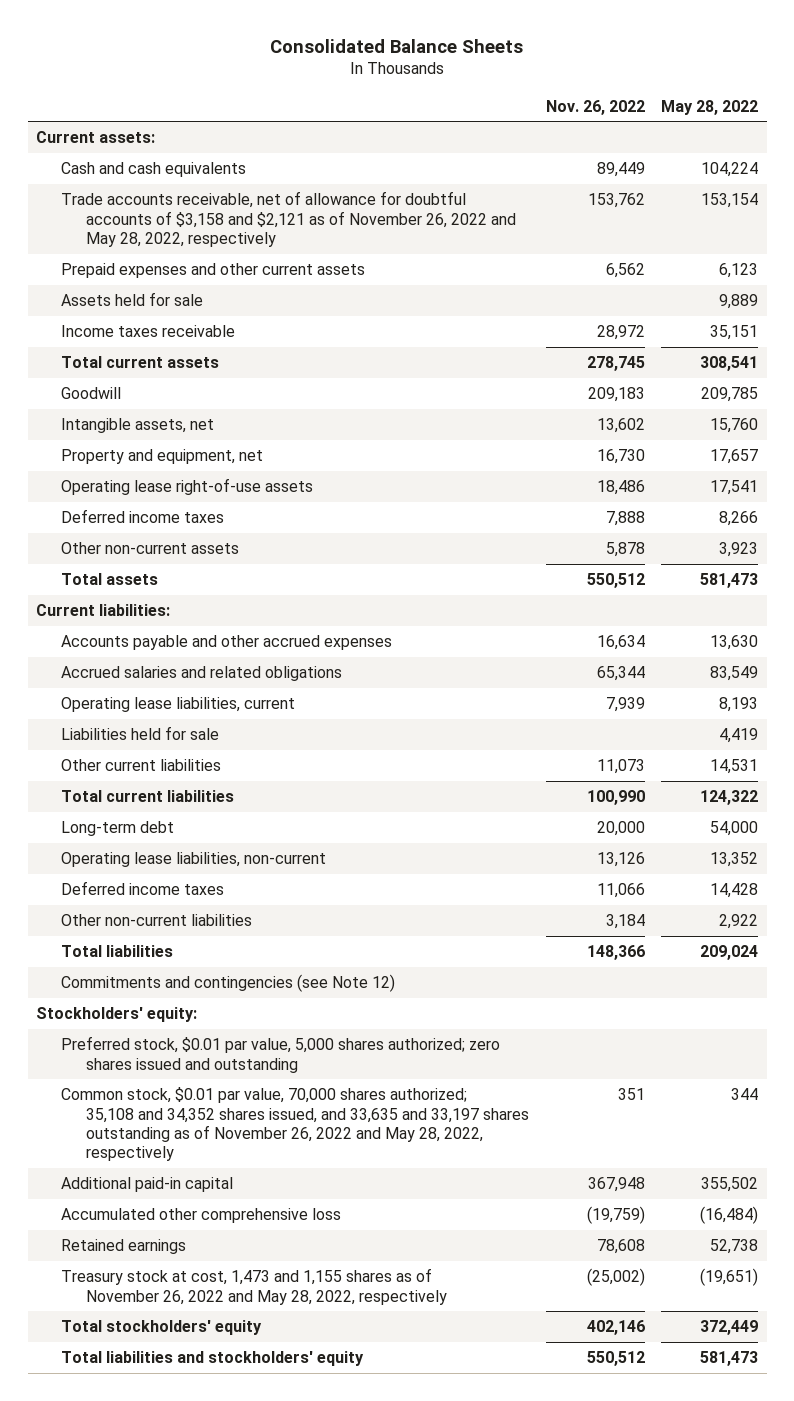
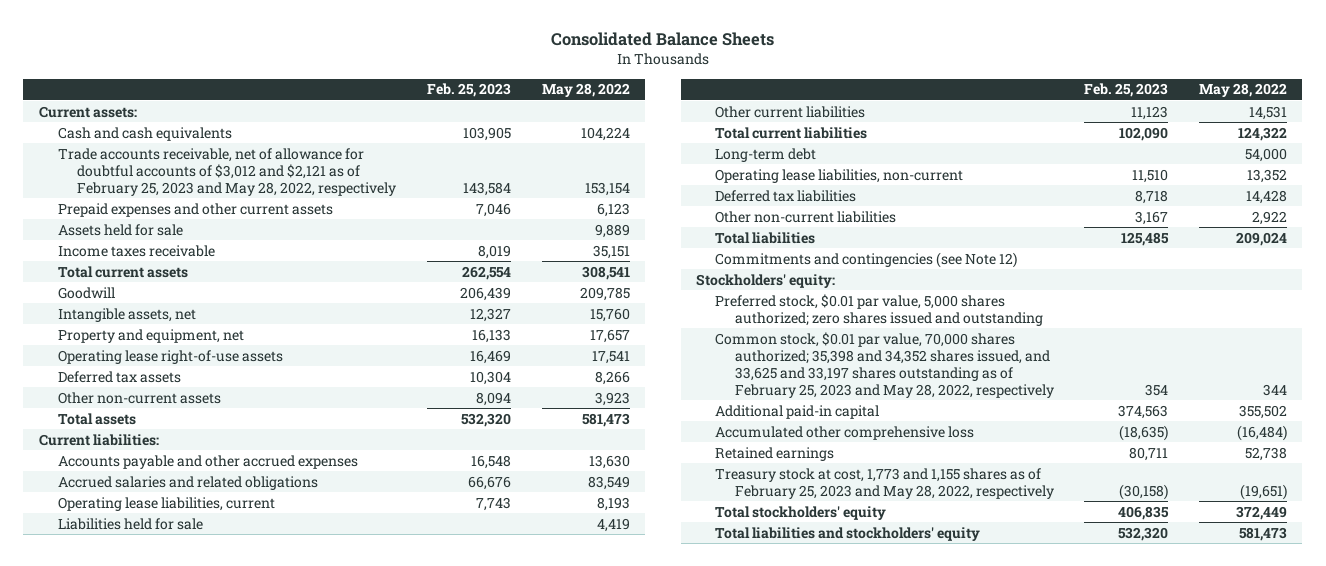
- | Nov. 26, 2022 | May 28, 2022
+ | Feb. 25, 2023 | May 28, 2022
- Trade accounts receivable, net of allowance for doubtful accounts of $3,158 and $2,121 as of November 26, 2022 and May 28, 2022, respectively | 153,762 | 153,154
+ Trade accounts receivable, net of allowance for doubtful accounts of $3,012 and $2,121 as of February 25, 2023 and May 28, 2022, respectively | 143,584 | 153,154
- Deferred income taxes | 7,888 | 8,266
+ Deferred tax assets | 10,304 | 8,266
- Deferred income taxes | 11,066 | 14,428
+ Deferred tax liabilities | 8,718 | 14,428
- Common stock, $0.01 par value, 70,000 shares authorized; 35,108 and 34,352 shares issued, and 33,635 and 33,197 shares outstanding as of November 26, 2022 and May 28, 2022, respectively | 351 | 344
+ Common stock, $0.01 par value, 70,000 shares authorized; 35,398 and 34,352 shares issued, and 33,625 and 33,197 shares outstanding as of February 25, 2023 and May 28, 2022, respectively | 354 | 344
- Treasury stock at cost, 1,473 and 1,155 shares as of November 26, 2022 and May 28, 2022, respectively | (25,002) | (19,651)
+ Treasury stock at cost, 1,773 and 1,155 shares as of February 25, 2023 and May 28, 2022, respectively | (30,158) | (19,651)

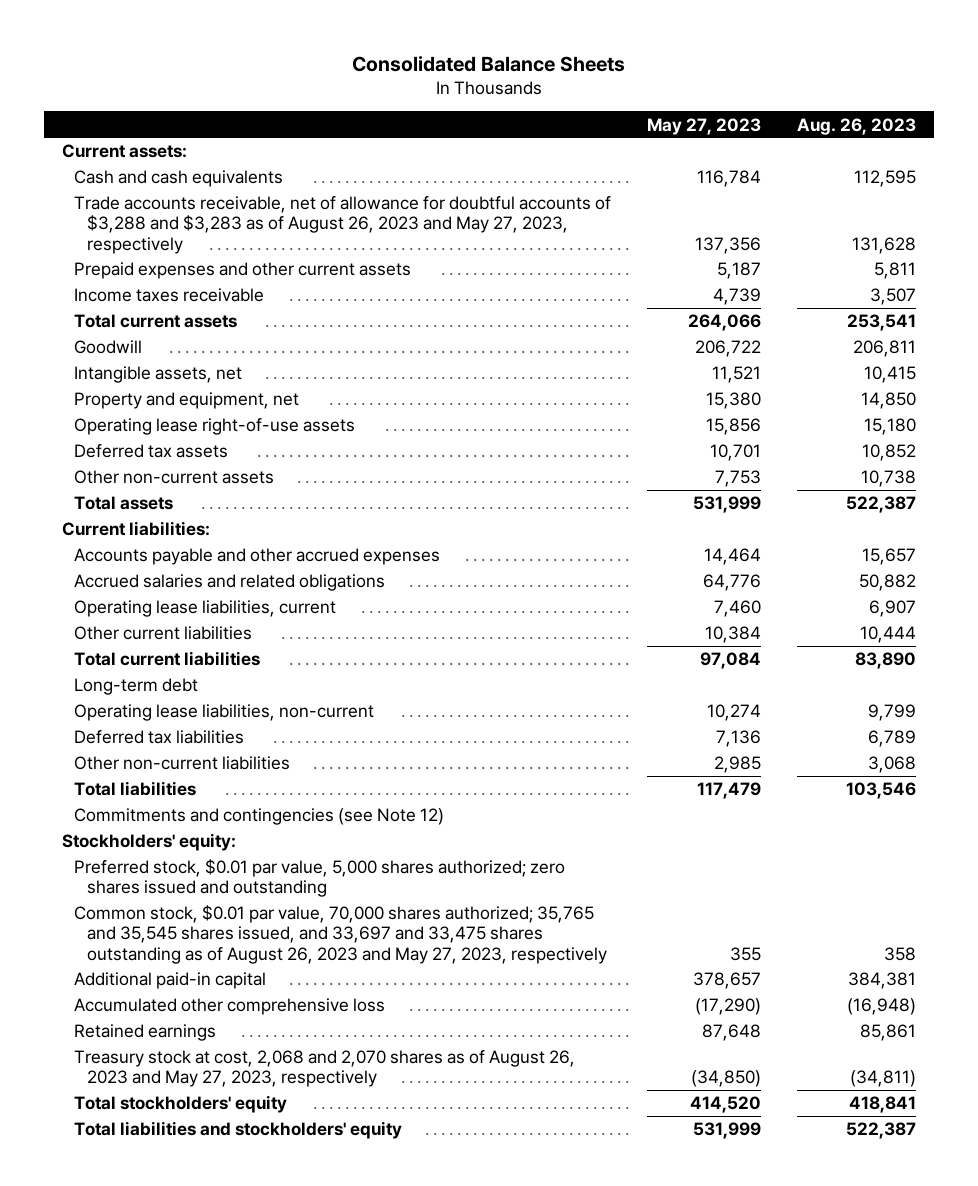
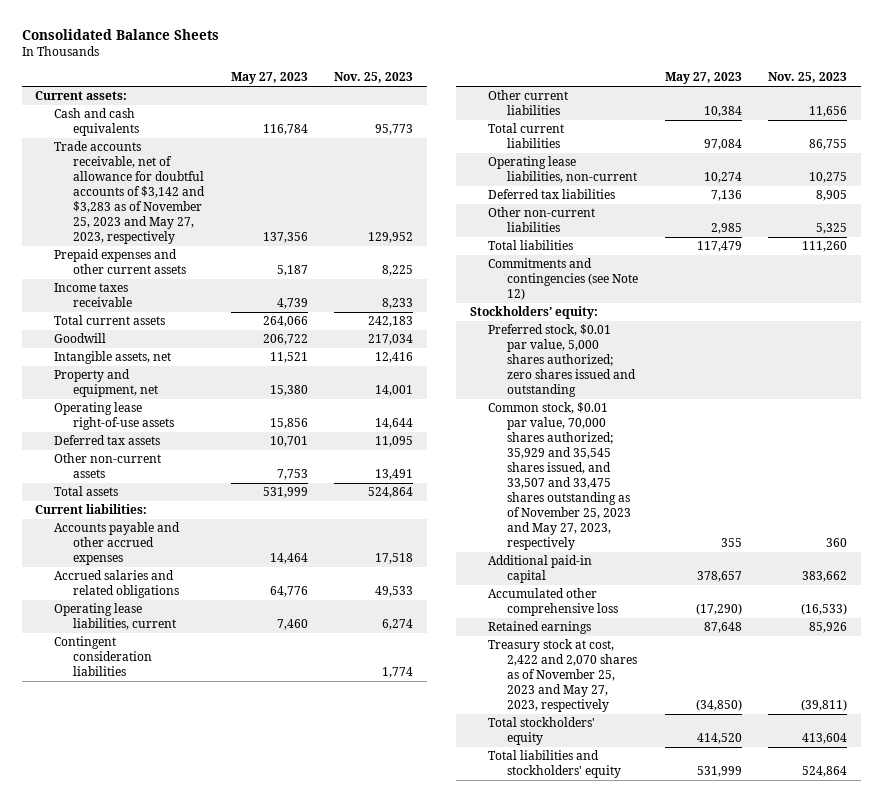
- | May 27, 2023 | Aug. 26, 2023
+ | May 27, 2023 | Nov. 25, 2023
- Trade accounts receivable, net of allowance for doubtful accounts of $3,288 and $3,283 as of August 26, 2023 and May 27, 2023, respectively | 137,356 | 131,628
+ Trade accounts receivable, net of allowance for doubtful accounts of $3,142 and $3,283 as of November 25, 2023 and May 27, 2023, respectively | 137,356 | 129,952
+ Contingent consideration liabilities | | 1,774
- Long-term debt
- Common stock, $0.01 par value, 70,000 shares authorized; 35,765 and 35,545 shares issued, and 33,697 and 33,475 shares outstanding as of August 26, 2023 and May 27, 2023, respectively | 355 | 358
+ Common stock, $0.01 par value, 70,000 shares authorized; 35,929 and 35,545 shares issued, and 33,507 and 33,475 shares outstanding as of November 25, 2023 and May 27, 2023, respectively | 355 | 360
- Treasury stock at cost, 2,068 and 2,070 shares as of August 26, 2023 and May 27, 2023, respectively | (34,850) | (34,811)
+ Treasury stock at cost, 2,422 and 2,070 shares as of November 25, 2023 and May 27, 2023, respectively | (34,850) | (39,811)

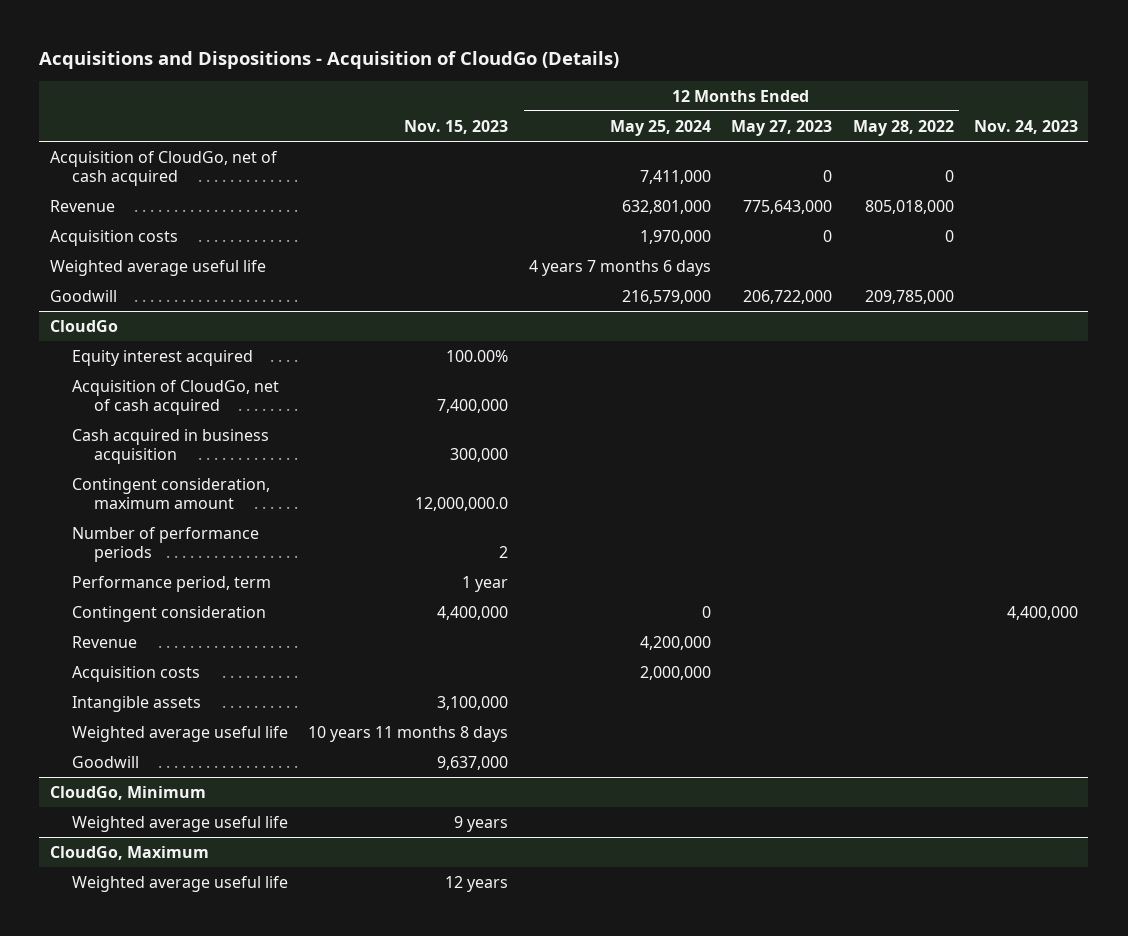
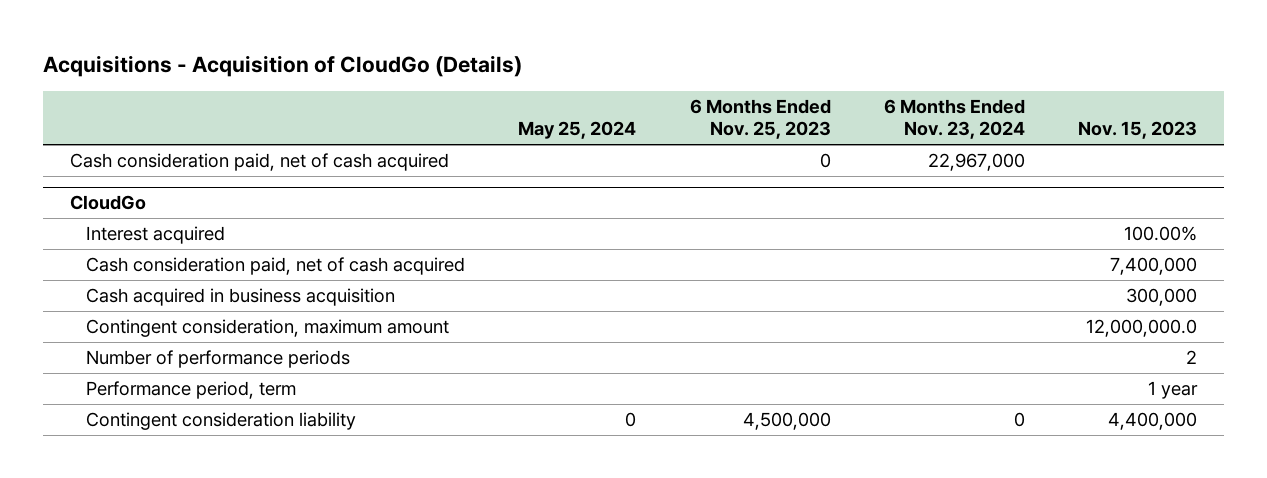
- Acquisitions and Dispositions - Acquisition of CloudGo (Details)
+ Acquisitions - Acquisition of CloudGo (Details)
- | Nov. 15, 2023 | 12 Months Ended May 25, 2024 | 12 Months Ended May 27, 2023 | 12 Months Ended May 28, 2022 | Nov. 24, 2023
+ | May 25, 2024 | 6 Months Ended Nov. 25, 2023 | 6 Months Ended Nov. 23, 2024 | Nov. 15, 2023
- Acquisition of CloudGo, net of cash acquired | | 7,411,000 | 0 | 0 |
- Revenue | | 632,801,000 | 775,643,000 | 805,018,000 |
- Acquisition costs | | 1,970,000 | 0 | 0 |
- Weighted average useful life | | 4 years 7 months 6 days | | |
- Goodwill | | 216,579,000 | 206,722,000 | 209,785,000 |
+ Cash consideration paid, net of cash acquired | | 0 | 22,967,000 |
@ CloudGo
- Equity interest acquired | 100.00% | | | |
- Acquisition of CloudGo, net of cash acquired | 7,400,000 | | | |
+ Interest acquired | | | | 100.00%
+ Cash consideration paid, net of cash acquired | | | | 7,400,000
- Contingent consideration | 4,400,000 | 0 | | | 4,400,000
- Revenue | | 4,200,000 | | |
- Acquisition costs | | 2,000,000 | | |
- Intangible assets | 3,100,000 | | | |
- Weighted average useful life | 10 years 11 months 8 days | | | |
- Goodwill | 9,637,000 | | | |
- CloudGo, Minimum
- Weighted average useful life | 9 years | | | |
- CloudGo, Maximum
- Weighted average useful life | 12 years | | | |
@ CloudGo
+ Contingent consideration liability | 0 | 4,500,000 | 0 | 4,400,000

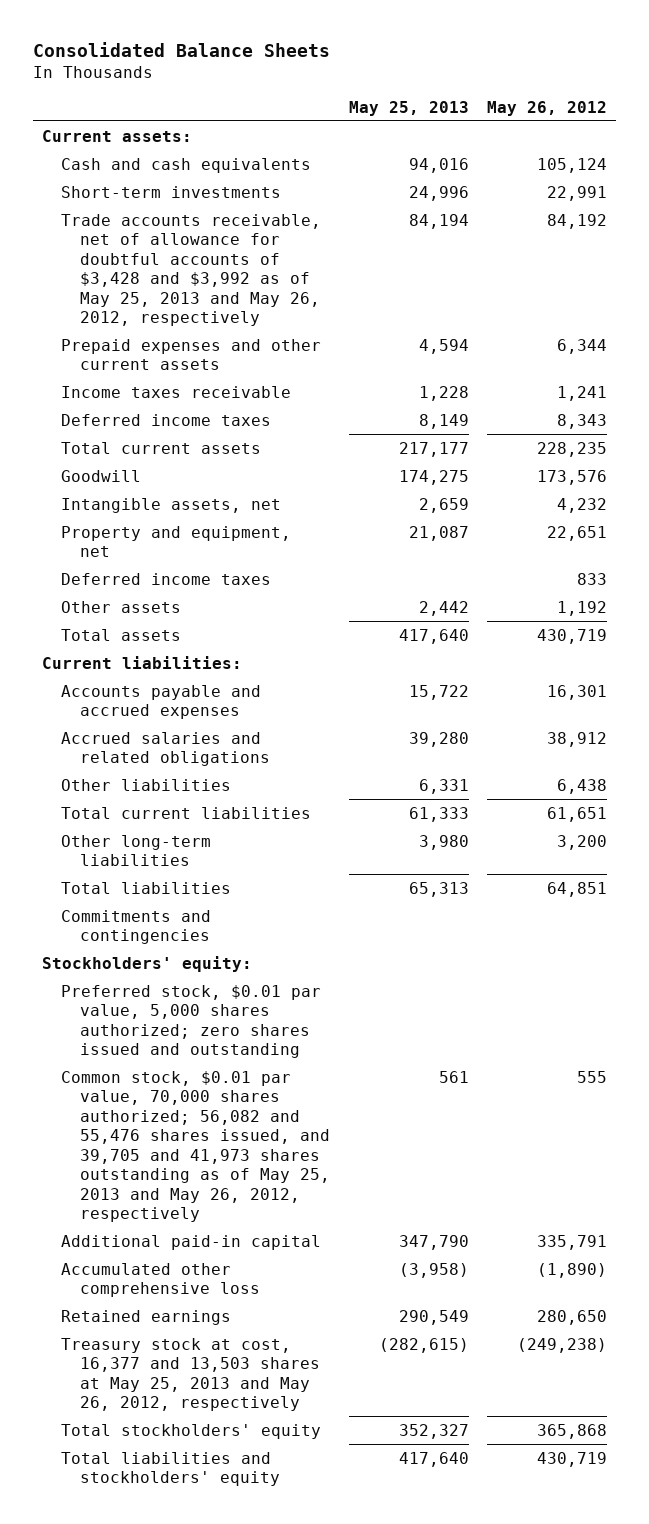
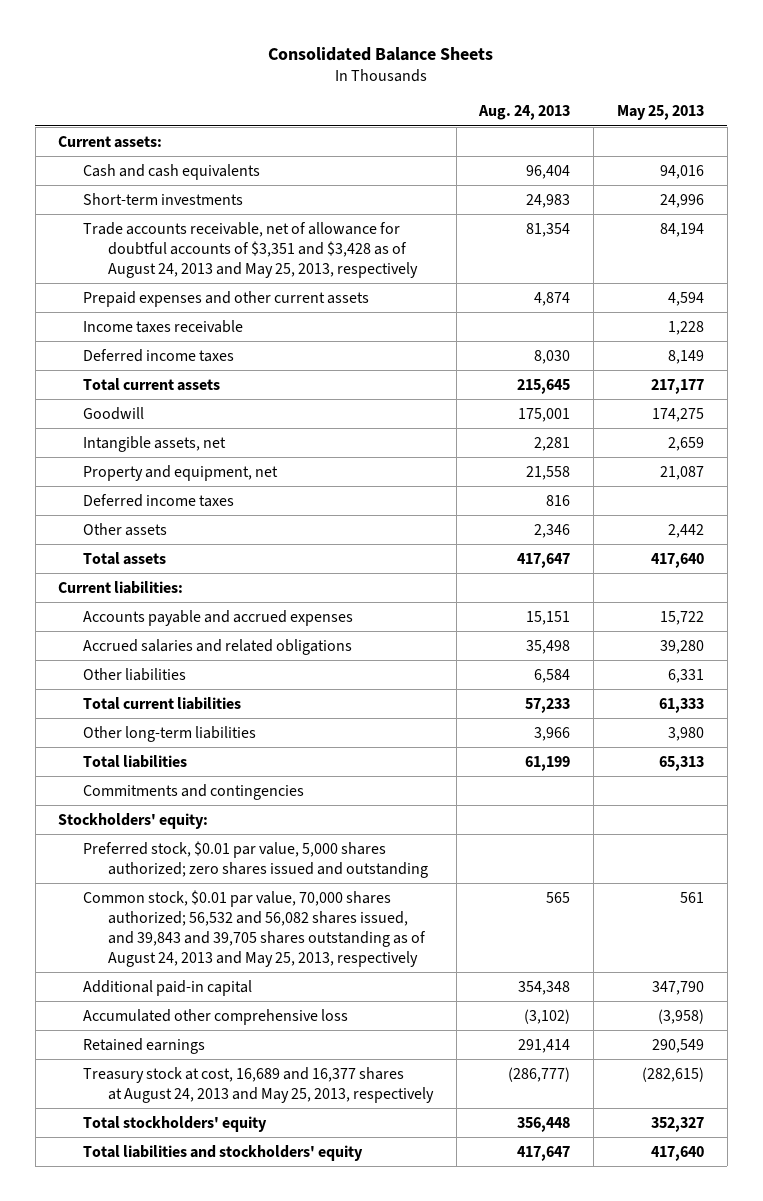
- | May 25, 2013 | May 26, 2012
+ | Aug. 24, 2013 | May 25, 2013
- Trade accounts receivable, net of allowance for doubtful accounts of $3,428 and $3,992 as of May 25, 2013 and May 26, 2012, respectively | 84,194 | 84,192
+ Trade accounts receivable, net of allowance for doubtful accounts of $3,351 and $3,428 as of August 24, 2013 and May 25, 2013, respectively | 81,354 | 84,194
- Common stock, $0.01 par value, 70,000 shares authorized; 56,082 and 55,476 shares issued, and 39,705 and 41,973 shares outstanding as of May 25, 2013 and May 26, 2012, respectively | 561 | 555
+ Common stock, $0.01 par value, 70,000 shares authorized; 56,532 and 56,082 shares issued, and 39,843 and 39,705 shares outstanding as of August 24, 2013 and May 25, 2013, respectively | 565 | 561
- Treasury stock at cost, 16,377 and 13,503 shares at May 25, 2013 and May 26, 2012, respectively | (282,615) | (249,238)
+ Treasury stock at cost, 16,689 and 16,377 shares at August 24, 2013 and May 25, 2013, respectively | (286,777) | (282,615)

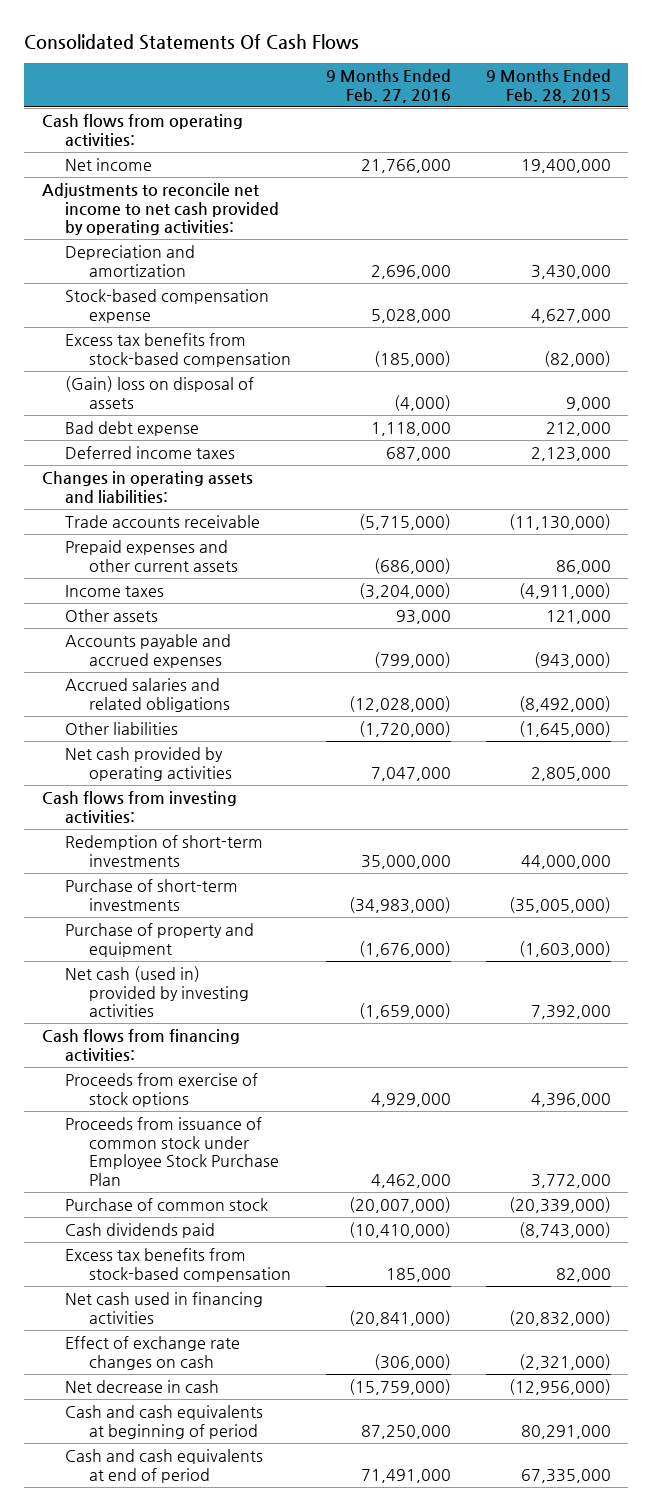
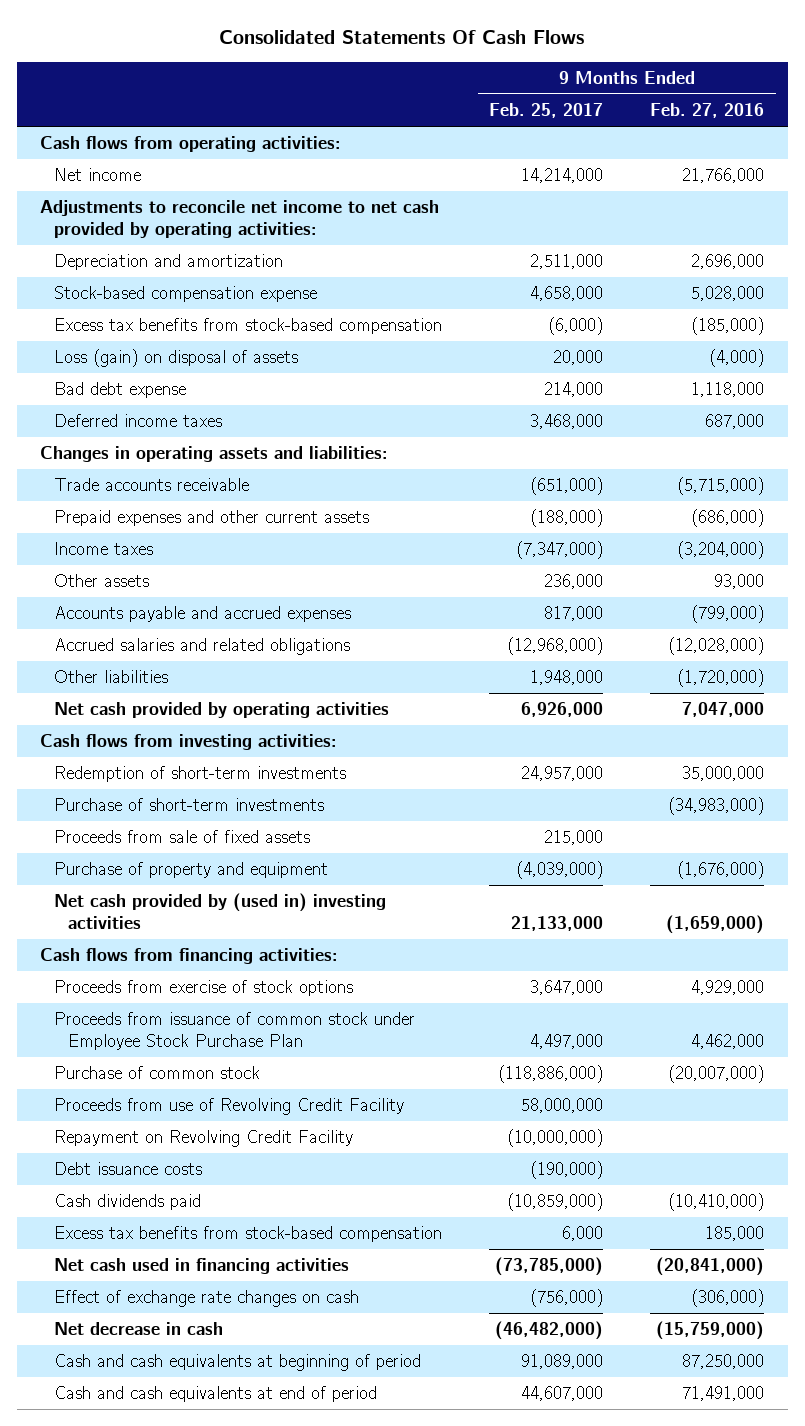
- | 9 Months Ended Feb. 27, 2016 | 9 Months Ended Feb. 28, 2015
+ | 9 Months Ended Feb. 25, 2017 | 9 Months Ended Feb. 27, 2016
- (Gain) loss on disposal of assets | (4,000) | 9,000
+ Loss (gain) on disposal of assets | 20,000 | (4,000)
+ Proceeds from sale of fixed assets | 215,000 |
- Net cash (used in) provided by investing activities | (1,659,000) | 7,392,000
+ Net cash provided by (used in) investing activities | 21,133,000 | (1,659,000)
+ Proceeds from use of Revolving Credit Facility | 58,000,000 |
+ Repayment on Revolving Credit Facility | (10,000,000) |
+ Debt issuance costs | (190,000) |

